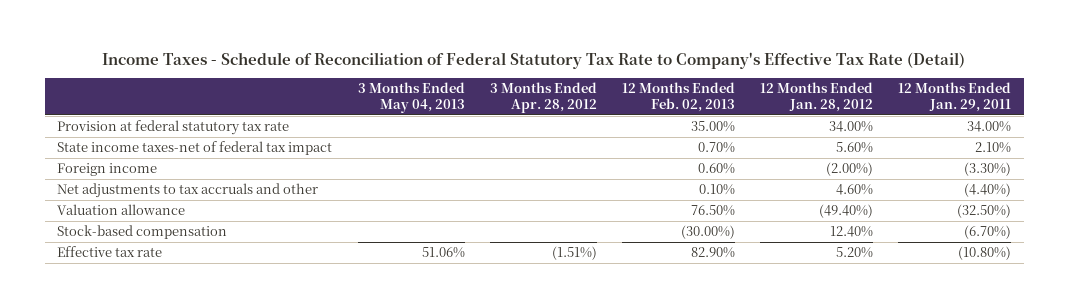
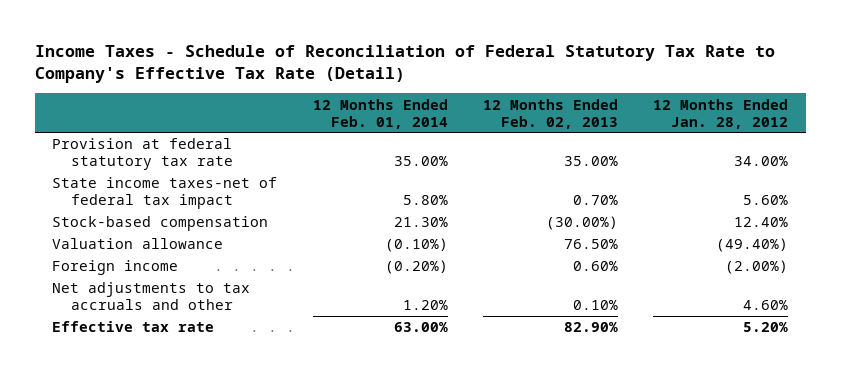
- | 3 Months Ended May 04, 2013 | 3 Months Ended Apr. 28, 2012 | 12 Months Ended Feb. 02, 2013 | 12 Months Ended Jan. 28, 2012 | 12 Months Ended Jan. 29, 2011
+ | 12 Months Ended Feb. 01, 2014 | 12 Months Ended Feb. 02, 2013 | 12 Months Ended Jan. 28, 2012
moved up: Stock-based compensation | 21.30% | (30.00%) | 12.40%
moved up: Valuation allowance | (0.10%) | 76.50% | (49.40%)

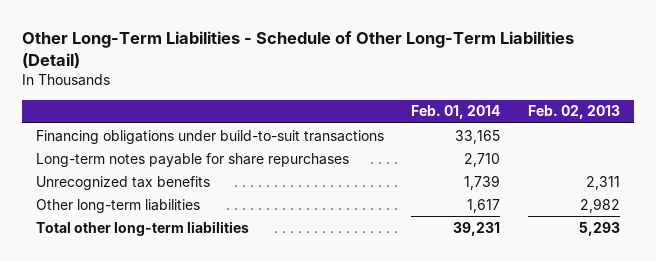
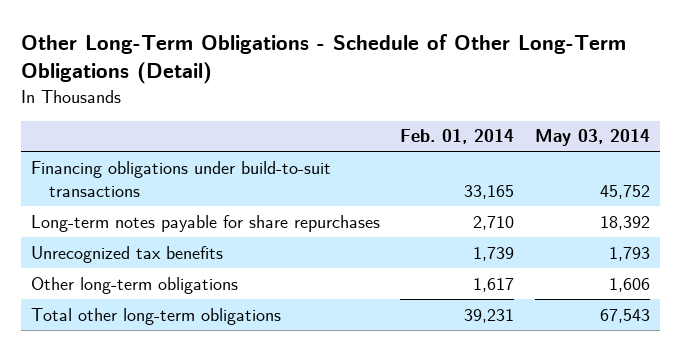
- Other Long-Term Liabilities - Schedule of Other Long-Term Liabilities (Detail)
+ Other Long-Term Obligations - Schedule of Other Long-Term Obligations (Detail)
- | Feb. 01, 2014 | Feb. 02, 2013
+ | Feb. 01, 2014 | May 03, 2014
- Other long-term liabilities | 1,617 | 2,982
- Total other long-term liabilities | 39,231 | 5,293
+ Other long-term obligations | 1,617 | 1,606
+ Total other long-term obligations | 39,231 | 67,543

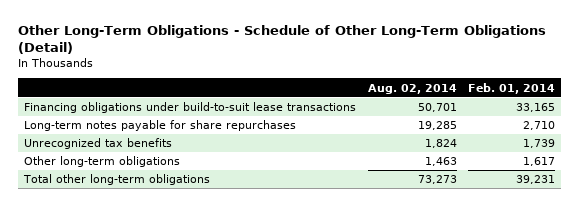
- | Feb. 01, 2014 | May 03, 2014
+ | Aug. 02, 2014 | Feb. 01, 2014
- Financing obligations under build-to-suit transactions | 33,165 | 45,752
+ Financing obligations under build-to-suit lease transactions | 50,701 | 33,165

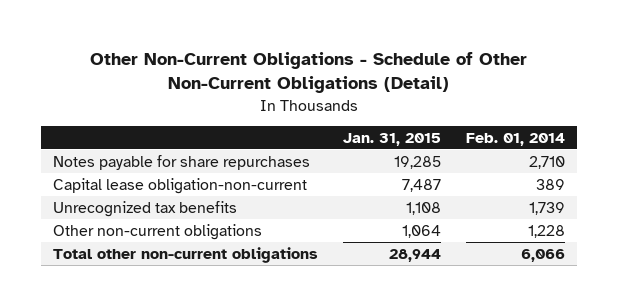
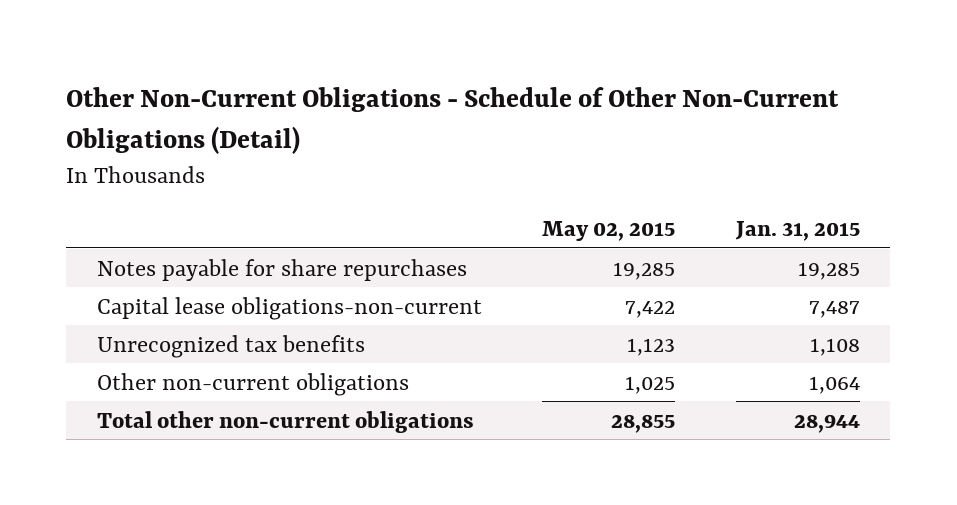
- | Jan. 31, 2015 | Feb. 01, 2014
+ | May 02, 2015 | Jan. 31, 2015
- Capital lease obligation-non-current | 7,487 | 389
+ Capital lease obligations-non-current | 7,422 | 7,487

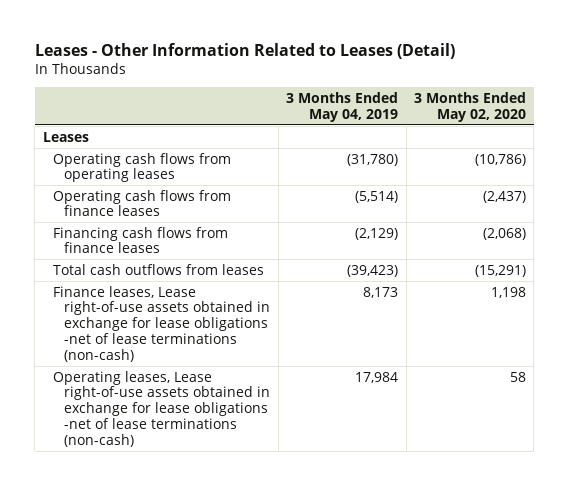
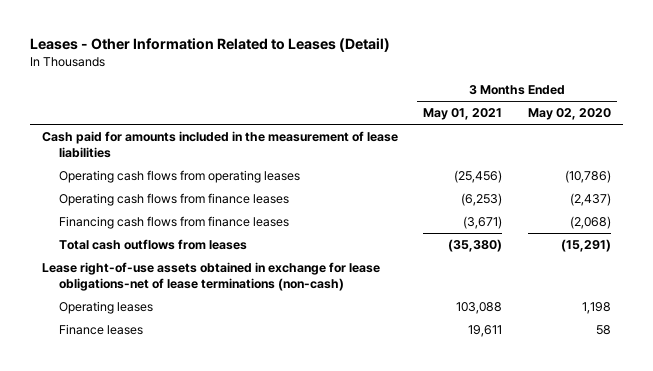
- | 3 Months Ended May 04, 2019 | 3 Months Ended May 02, 2020
+ | 3 Months Ended May 01, 2021 | 3 Months Ended May 02, 2020
- Leases
+ Cash paid for amounts included in the measurement of lease liabilities
- Finance leases, Lease right-of-use assets obtained in exchange for lease obligations -net of lease terminations (non-cash) | 8,173 | 1,198
- Operating leases, Lease right-of-use assets obtained in exchange for lease obligations -net of lease terminations (non-cash) | 17,984 | 58
+ Lease right-of-use assets obtained in exchange for lease obligations-net of lease terminations (non-cash)
+ Operating leases | 103,088 | 1,198
+ Finance leases | 19,611 | 58

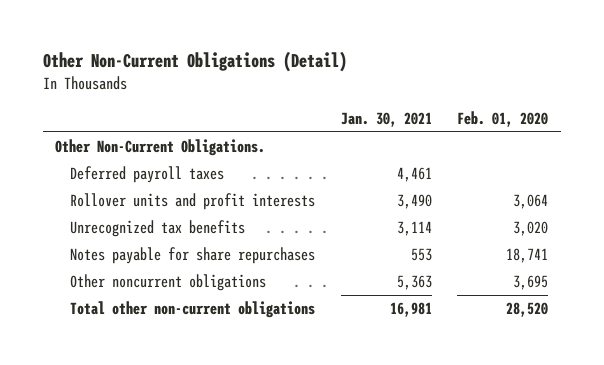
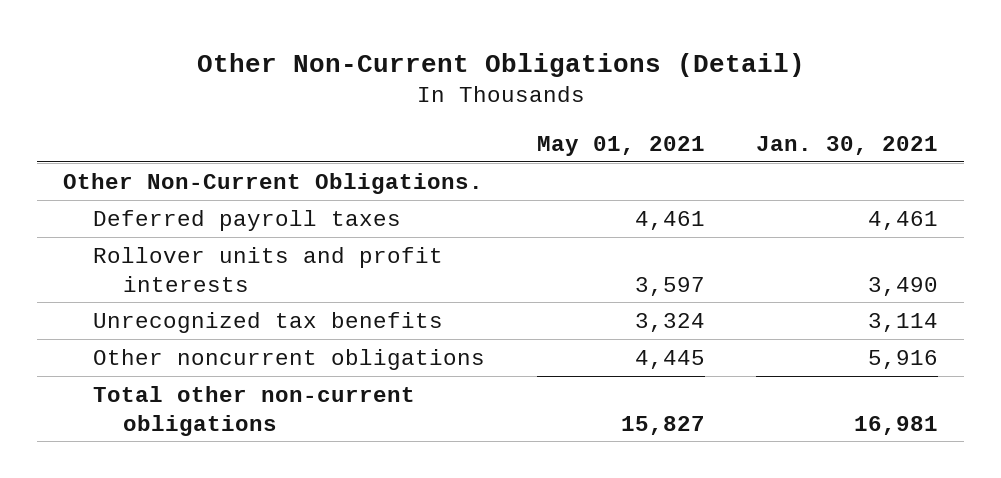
- | Jan. 30, 2021 | Feb. 01, 2020
+ | May 01, 2021 | Jan. 30, 2021
- Notes payable for share repurchases | 553 | 18,741
- Other noncurrent obligations | 5,363 | 3,695
+ Other noncurrent obligations | 4,445 | 5,916

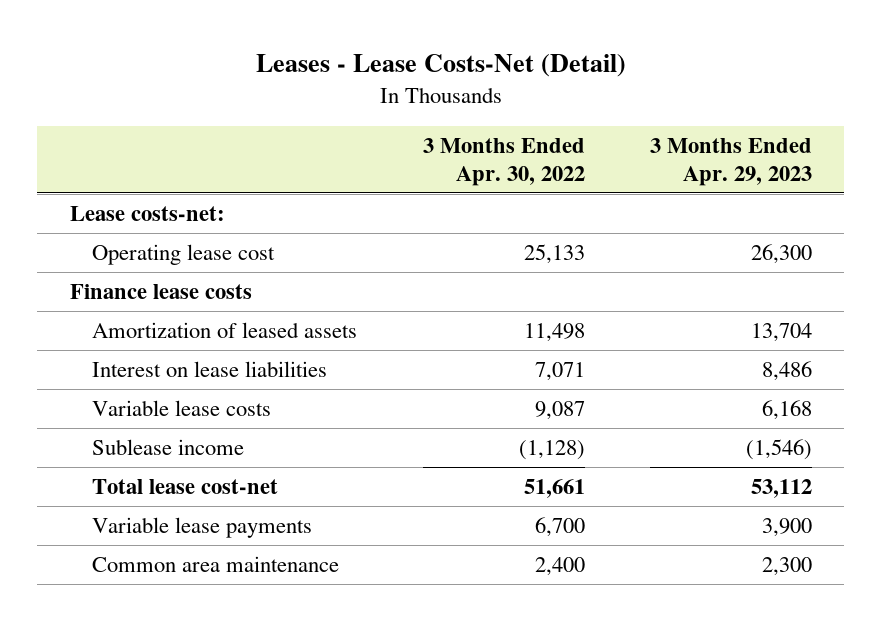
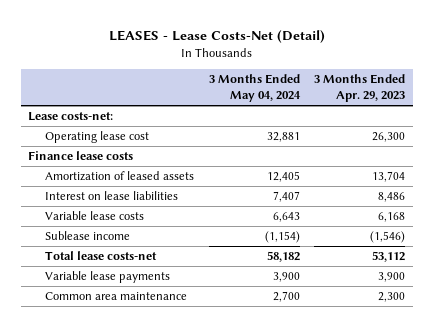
- Leases - Lease Costs-Net (Detail)
+ LEASES - Lease Costs-Net (Detail)
- | 3 Months Ended Apr. 30, 2022 | 3 Months Ended Apr. 29, 2023
+ | 3 Months Ended May 04, 2024 | 3 Months Ended Apr. 29, 2023
- Total lease cost-net | 51,661 | 53,112
+ Total lease costs-net | 58,182 | 53,112

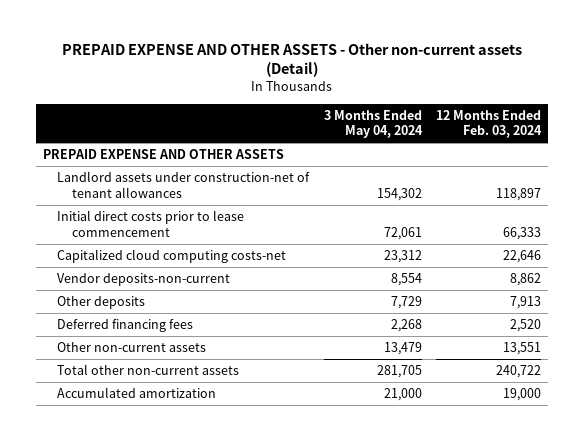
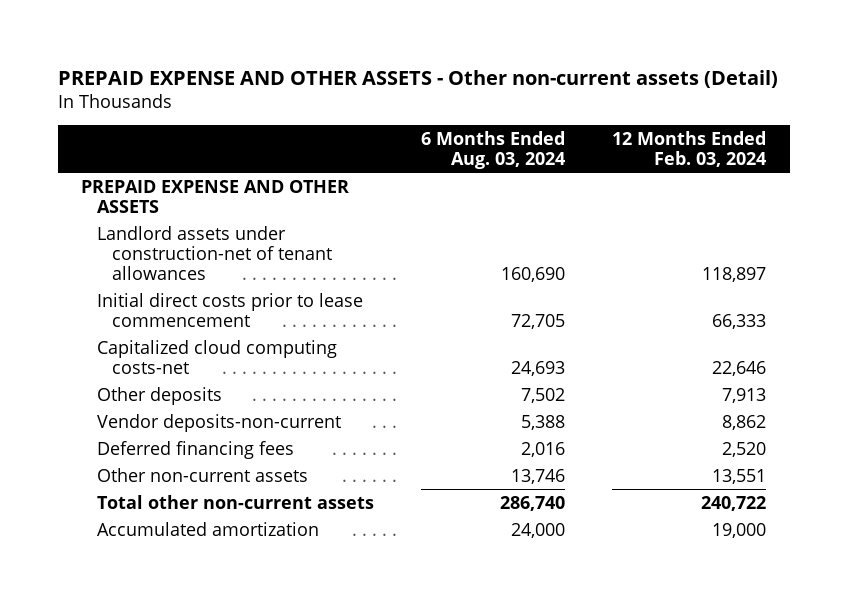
- | 3 Months Ended May 04, 2024 | 12 Months Ended Feb. 03, 2024
+ | 6 Months Ended Aug. 03, 2024 | 12 Months Ended Feb. 03, 2024
moved down: Vendor deposits-non-current | 5,388 | 8,862

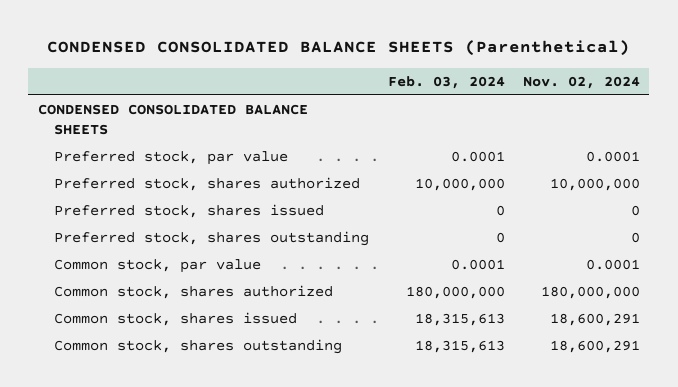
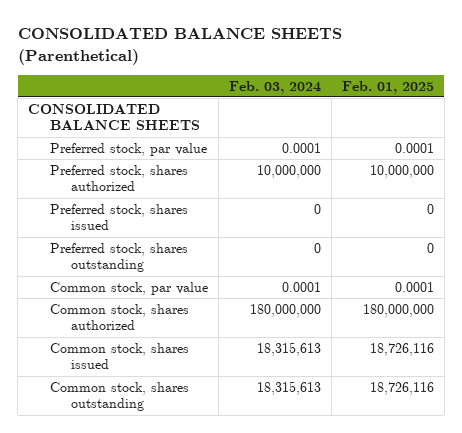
- CONDENSED CONSOLIDATED BALANCE SHEETS (Parenthetical)
+ CONSOLIDATED BALANCE SHEETS (Parenthetical)
- | Feb. 03, 2024 | Nov. 02, 2024
+ | Feb. 03, 2024 | Feb. 01, 2025
- CONDENSED CONSOLIDATED BALANCE SHEETS
+ CONSOLIDATED BALANCE SHEETS

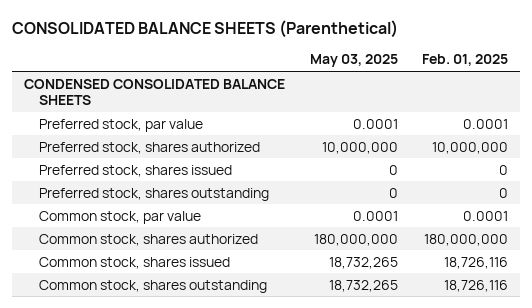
- | Feb. 03, 2024 | Feb. 01, 2025
+ | May 03, 2025 | Feb. 01, 2025
- CONSOLIDATED BALANCE SHEETS
+ CONDENSED CONSOLIDATED BALANCE SHEETS

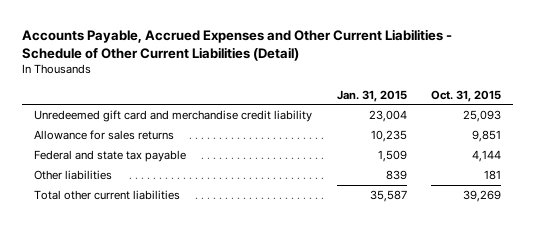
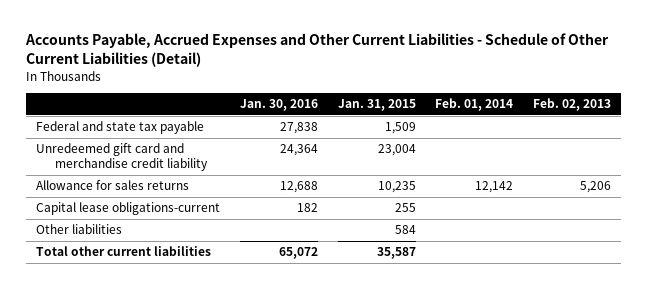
- | Jan. 31, 2015 | Oct. 31, 2015
+ | Jan. 30, 2016 | Jan. 31, 2015 | Feb. 01, 2014 | Feb. 02, 2013
moved up: Federal and state tax payable | 27,838 | 1,509 | |
- Other liabilities | 839 | 181
+ Capital lease obligations-current | 182 | 255 | |
+ Other liabilities | | 584 | |

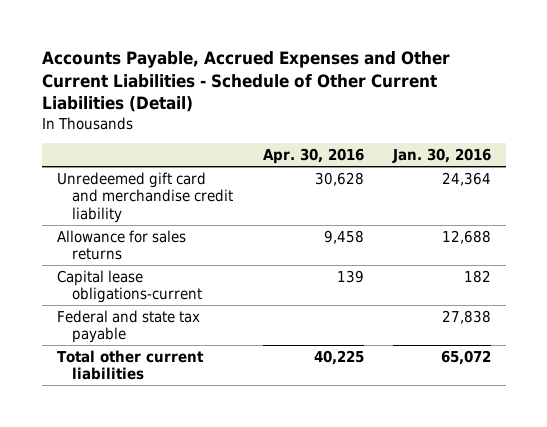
- | Jan. 30, 2016 | Jan. 31, 2015 | Feb. 01, 2014 | Feb. 02, 2013
+ | Apr. 30, 2016 | Jan. 30, 2016
- Other liabilities | | 584 | |
moved down: Federal and state tax payable | | 27,838

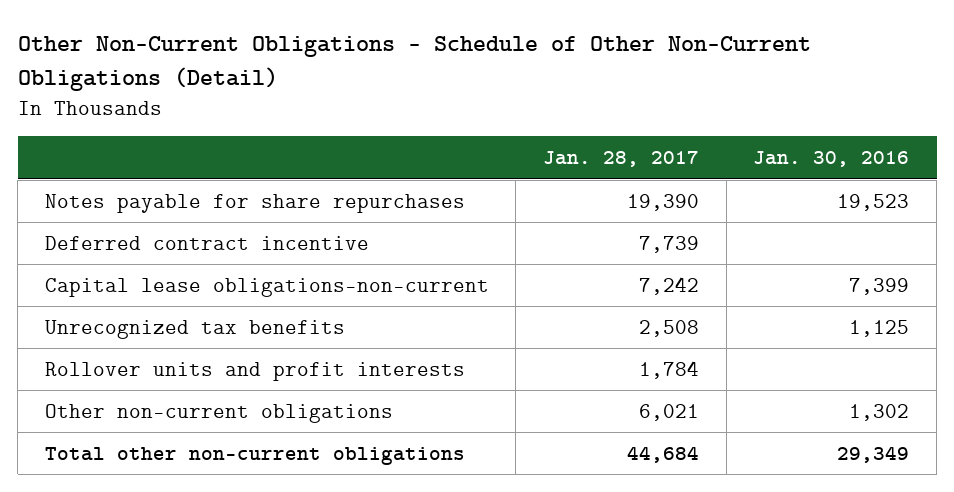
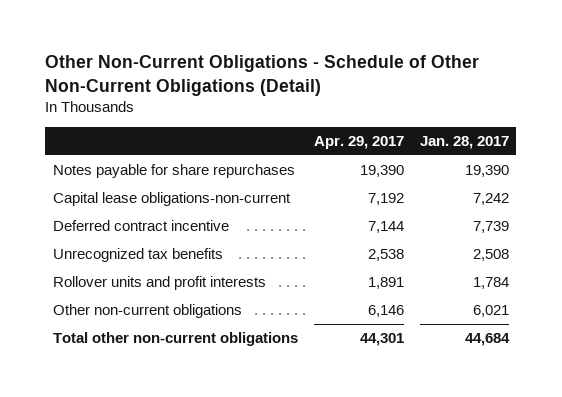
- | Jan. 28, 2017 | Jan. 30, 2016
+ | Apr. 29, 2017 | Jan. 28, 2017
moved down: Deferred contract incentive | 7,144 | 7,739

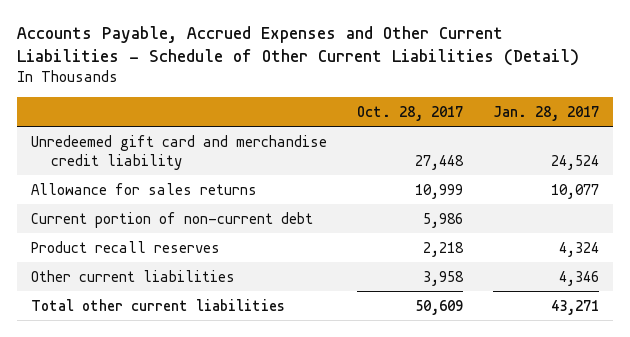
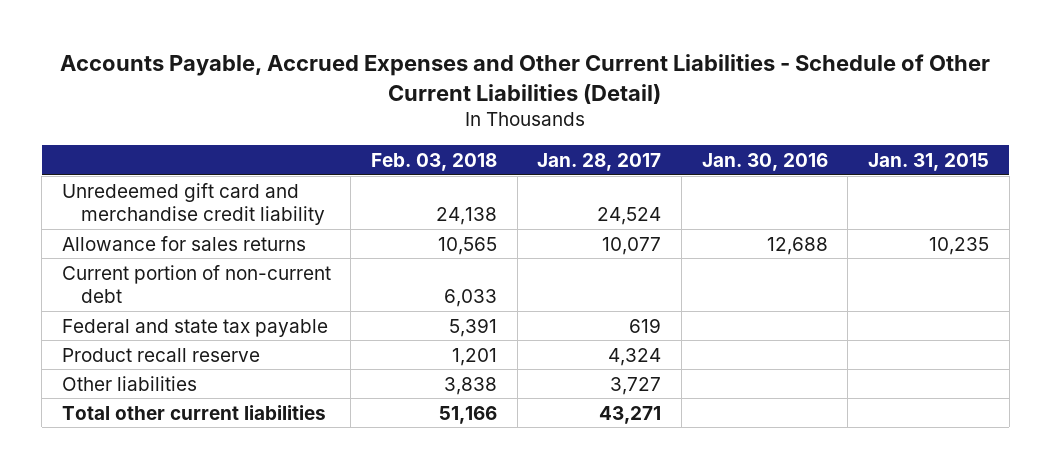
- | Oct. 28, 2017 | Jan. 28, 2017
+ | Feb. 03, 2018 | Jan. 28, 2017 | Jan. 30, 2016 | Jan. 31, 2015
- Product recall reserves | 2,218 | 4,324
- Other current liabilities | 3,958 | 4,346
+ Federal and state tax payable | 5,391 | 619 | |
+ Product recall reserve | 1,201 | 4,324 | |
+ Other liabilities | 3,838 | 3,727 | |

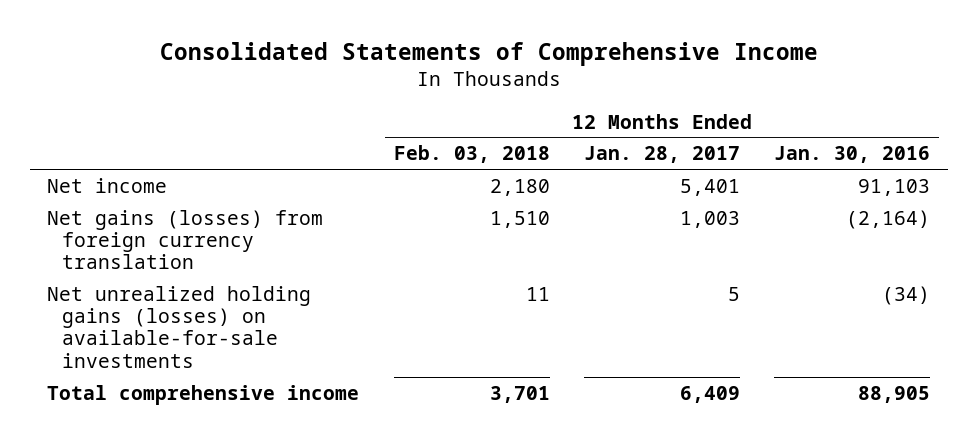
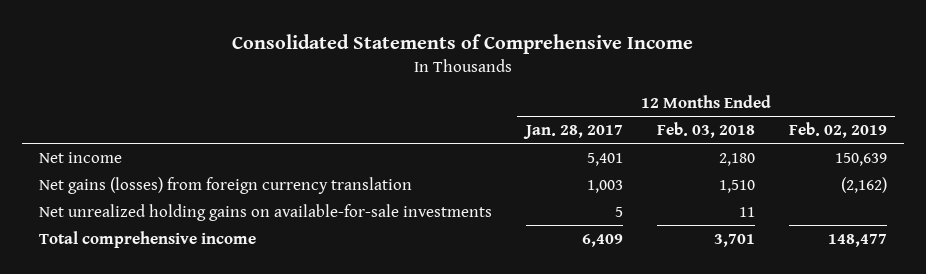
- | 12 Months Ended Feb. 03, 2018 | 12 Months Ended Jan. 28, 2017 | 12 Months Ended Jan. 30, 2016
+ | 12 Months Ended Jan. 28, 2017 | 12 Months Ended Feb. 03, 2018 | 12 Months Ended Feb. 02, 2019
- Net unrealized holding gains (losses) on available-for-sale investments | 11 | 5 | (34)
+ Net unrealized holding gains on available-for-sale investments | 5 | 11 |

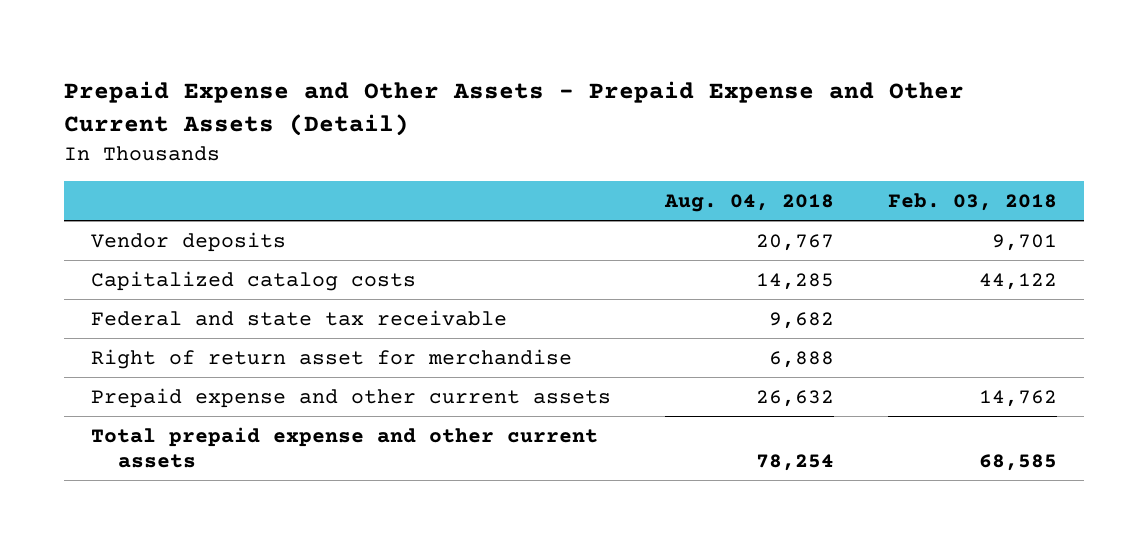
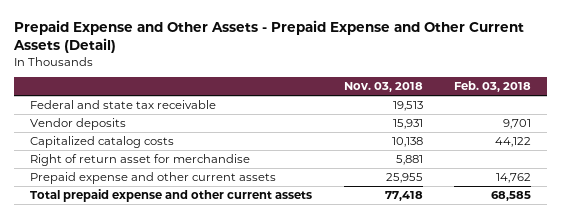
- | Aug. 04, 2018 | Feb. 03, 2018
+ | Nov. 03, 2018 | Feb. 03, 2018
moved up: Federal and state tax receivable | 19,513 |

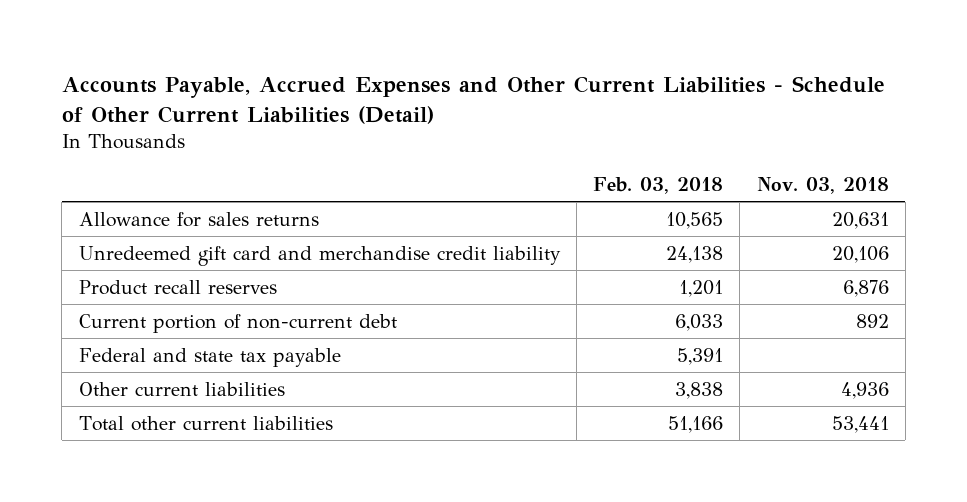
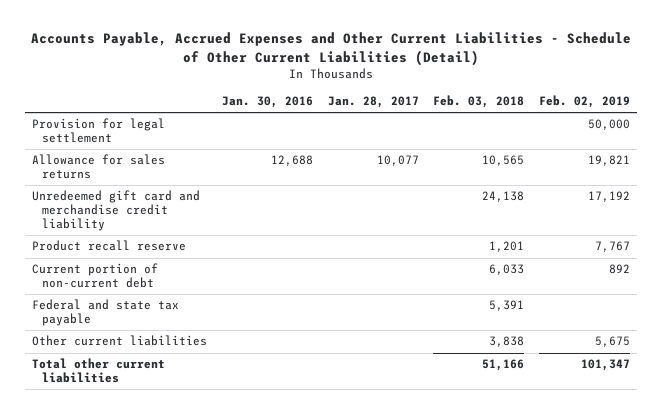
- | Feb. 03, 2018 | Nov. 03, 2018
+ | Jan. 30, 2016 | Jan. 28, 2017 | Feb. 03, 2018 | Feb. 02, 2019
+ Provision for legal settlement | | | | 50,000
- Product recall reserves | 1,201 | 6,876
+ Product recall reserve | | | 1,201 | 7,767

